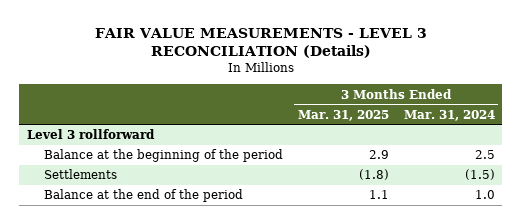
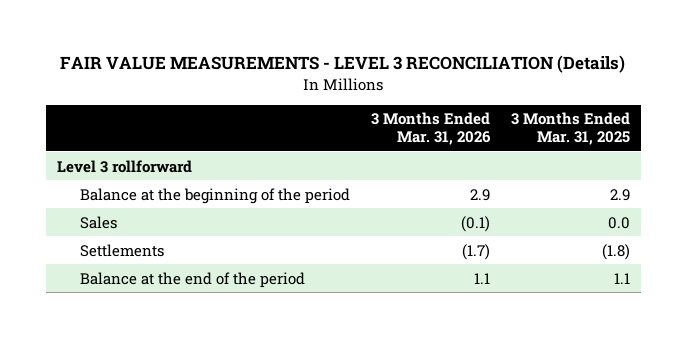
- | 3 Months Ended Mar. 31, 2025 | 3 Months Ended Mar. 31, 2024
+ | 3 Months Ended Mar. 31, 2026 | 3 Months Ended Mar. 31, 2025
+ Sales | (0.1) | 0.0

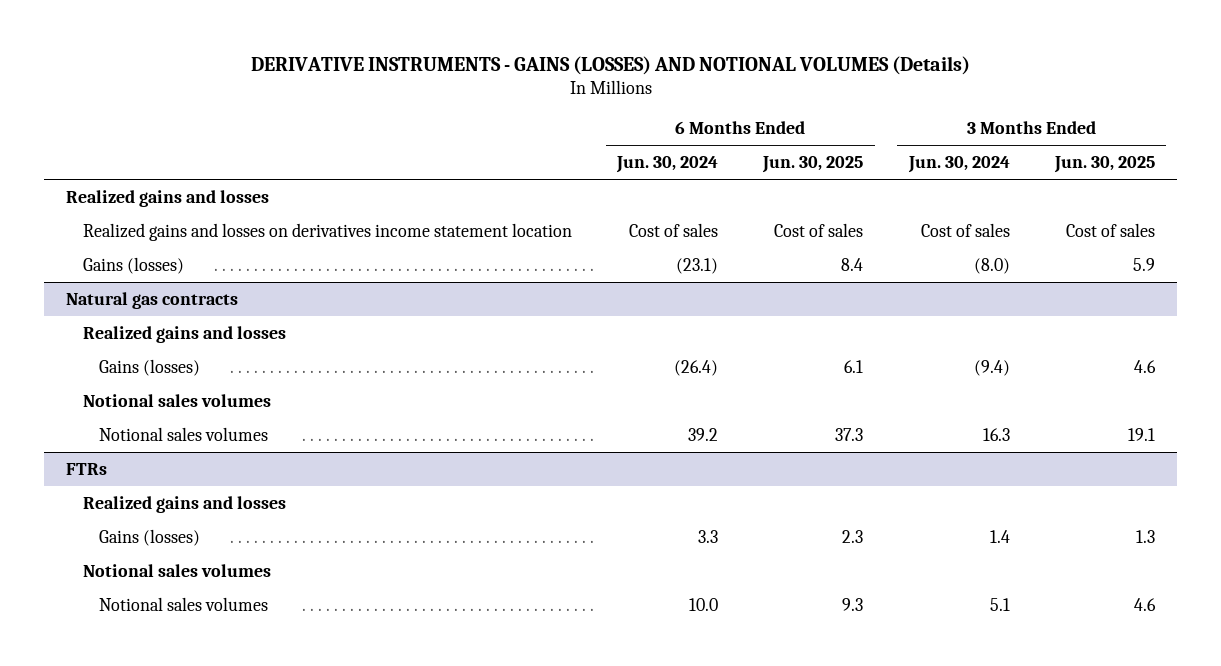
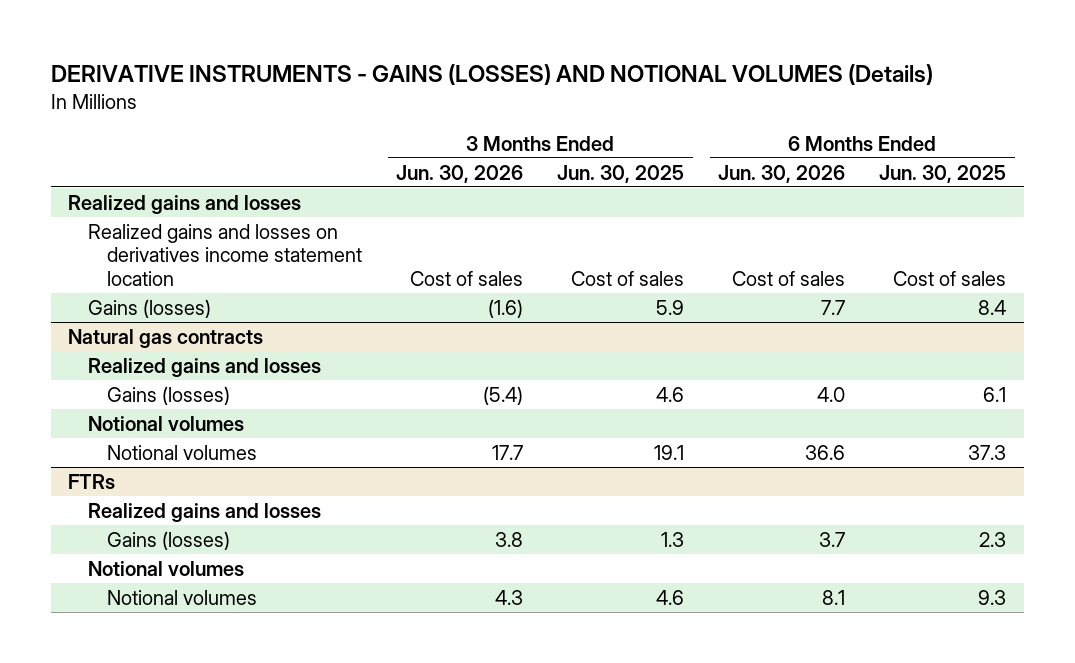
- | 6 Months Ended Jun. 30, 2024 | 6 Months Ended Jun. 30, 2025 | 3 Months Ended Jun. 30, 2024 | 3 Months Ended Jun. 30, 2025
+ | 3 Months Ended Jun. 30, 2026 | 3 Months Ended Jun. 30, 2025 | 6 Months Ended Jun. 30, 2026 | 6 Months Ended Jun. 30, 2025
@ Natural gas contracts
- Notional sales volumes
- Notional sales volumes | 39.2 | 37.3 | 16.3 | 19.1
+ Notional volumes
+ Notional volumes | 17.7 | 19.1 | 36.6 | 37.3
@ FTRs
- Notional sales volumes
- Notional sales volumes | 10.0 | 9.3 | 5.1 | 4.6
+ Notional volumes
+ Notional volumes | 4.3 | 4.6 | 8.1 | 9.3

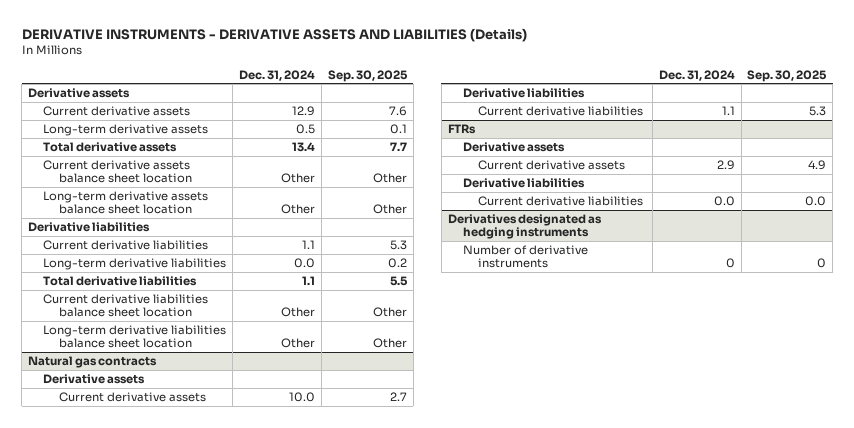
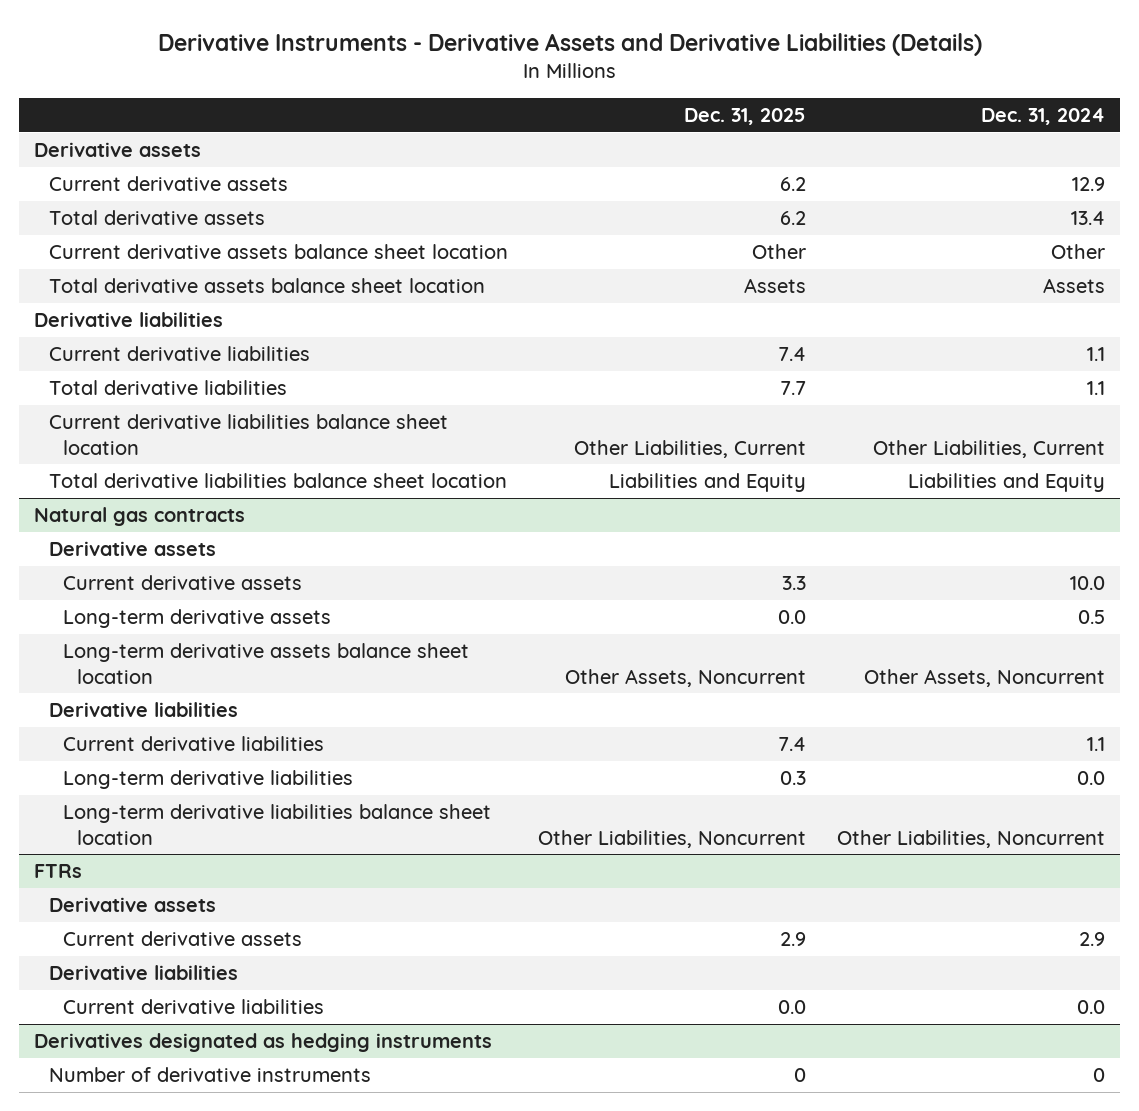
- DERIVATIVE INSTRUMENTS - DERIVATIVE ASSETS AND LIABILITIES (Details)
+ Derivative Instruments - Derivative Assets and Derivative Liabilities (Details)
- | Dec. 31, 2024 | Sep. 30, 2025
+ | Dec. 31, 2025 | Dec. 31, 2024
- Long-term derivative assets | 0.5 | 0.1
- Long-term derivative assets balance sheet location | Other | Other
+ Total derivative assets balance sheet location | Assets | Assets
- Long-term derivative liabilities | 0.0 | 0.2
- Current derivative liabilities balance sheet location | Other | Other
- Long-term derivative liabilities balance sheet location | Other | Other
+ Current derivative liabilities balance sheet location | Other Liabilities, Current | Other Liabilities, Current
+ Total derivative liabilities balance sheet location | Liabilities and Equity | Liabilities and Equity
@ Natural gas contracts
+ Long-term derivative assets | 0.0 | 0.5
+ Long-term derivative assets balance sheet location | Other Assets, Noncurrent | Other Assets, Noncurrent
+ Long-term derivative liabilities | 0.3 | 0.0
+ Long-term derivative liabilities balance sheet location | Other Liabilities, Noncurrent | Other Liabilities, Noncurrent

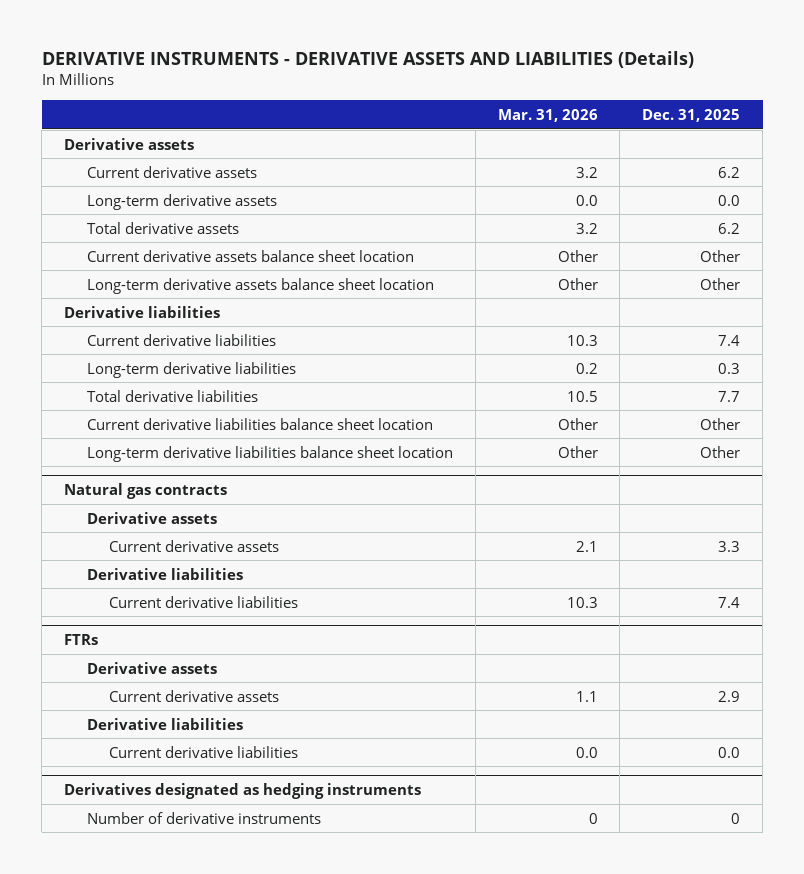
- Derivative Instruments - Derivative Assets and Derivative Liabilities (Details)
+ DERIVATIVE INSTRUMENTS - DERIVATIVE ASSETS AND LIABILITIES (Details)
- | Dec. 31, 2025 | Dec. 31, 2024
+ | Mar. 31, 2026 | Dec. 31, 2025
+ Long-term derivative assets | 0.0 | 0.0
- Total derivative assets balance sheet location | Assets | Assets
+ Long-term derivative assets balance sheet location | Other | Other
+ Long-term derivative liabilities | 0.2 | 0.3
- Current derivative liabilities balance sheet location | Other Liabilities, Current | Other Liabilities, Current
- Total derivative liabilities balance sheet location | Liabilities and Equity | Liabilities and Equity
+ Current derivative liabilities balance sheet location | Other | Other
+ Long-term derivative liabilities balance sheet location | Other | Other
@ Natural gas contracts
- Long-term derivative assets | 0.0 | 0.5
- Long-term derivative assets balance sheet location | Other Assets, Noncurrent | Other Assets, Noncurrent
- Long-term derivative liabilities | 0.3 | 0.0
- Long-term derivative liabilities balance sheet location | Other Liabilities, Noncurrent | Other Liabilities, Noncurrent

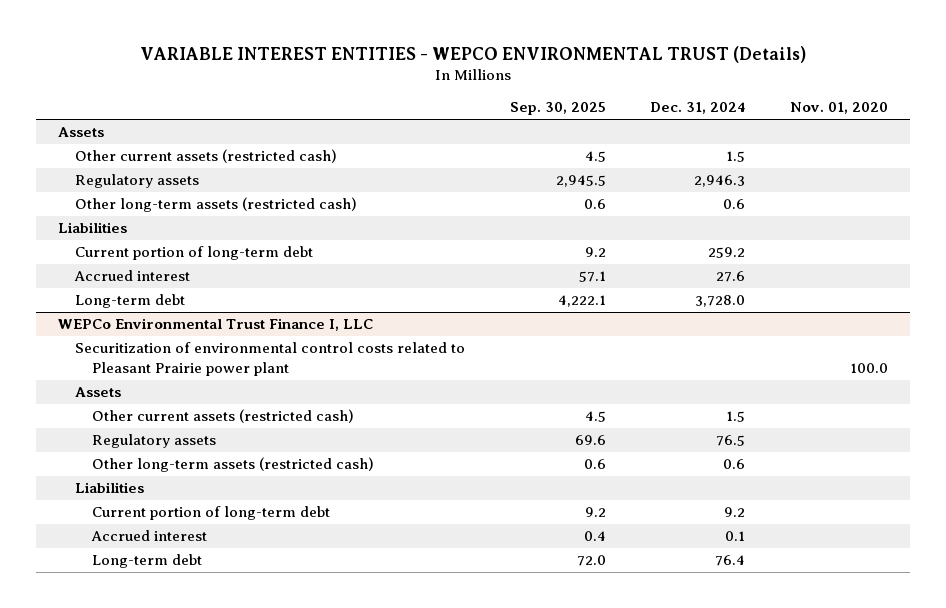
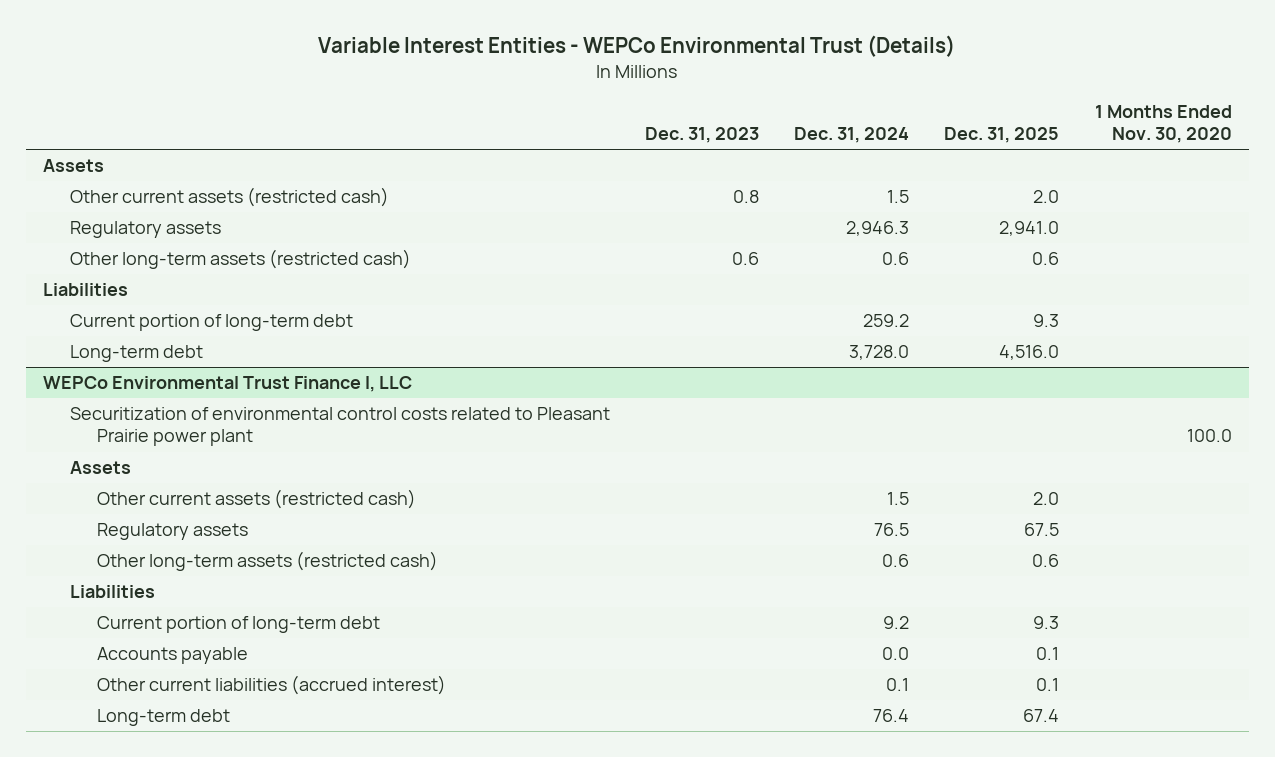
- VARIABLE INTEREST ENTITIES - WEPCO ENVIRONMENTAL TRUST (Details)
+ Variable Interest Entities - WEPCo Environmental Trust (Details)
- | Sep. 30, 2025 | Dec. 31, 2024 | Nov. 01, 2020
+ | Dec. 31, 2023 | Dec. 31, 2024 | Dec. 31, 2025 | 1 Months Ended Nov. 30, 2020
- Accrued interest | 57.1 | 27.6 |
@ WEPCo Environmental Trust Finance I, LLC
- Accrued interest | 0.4 | 0.1 |
+ Accounts payable | | 0.0 | 0.1 |
+ Other current liabilities (accrued interest) | | 0.1 | 0.1 |

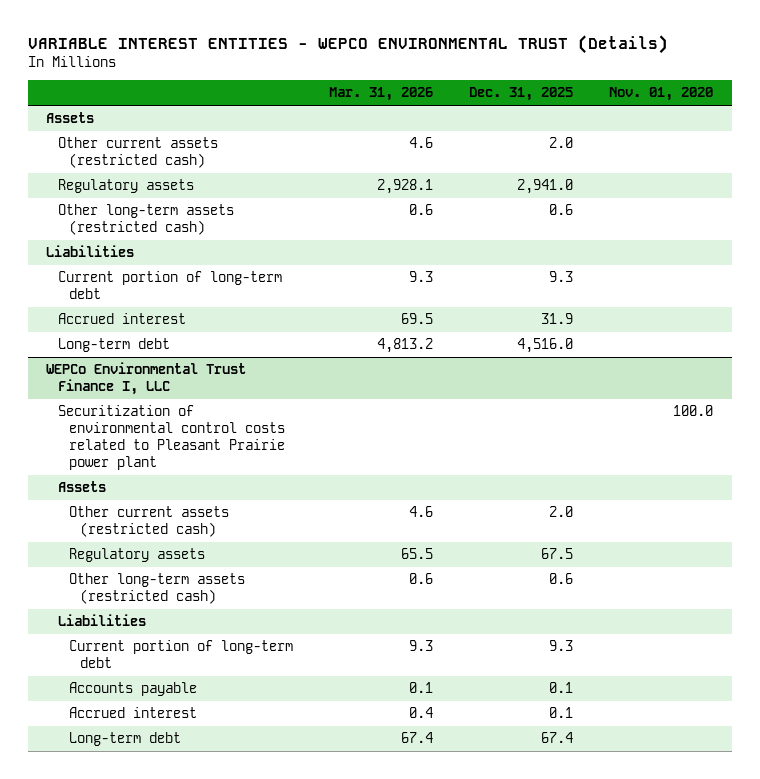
- Variable Interest Entities - WEPCo Environmental Trust (Details)
+ VARIABLE INTEREST ENTITIES - WEPCO ENVIRONMENTAL TRUST (Details)
- | Dec. 31, 2023 | Dec. 31, 2024 | Dec. 31, 2025 | 1 Months Ended Nov. 30, 2020
+ | Mar. 31, 2026 | Dec. 31, 2025 | Nov. 01, 2020
+ Accrued interest | 69.5 | 31.9 |
@ WEPCo Environmental Trust Finance I, LLC
- Other current liabilities (accrued interest) | | 0.1 | 0.1 |
+ Accrued interest | 0.4 | 0.1 |

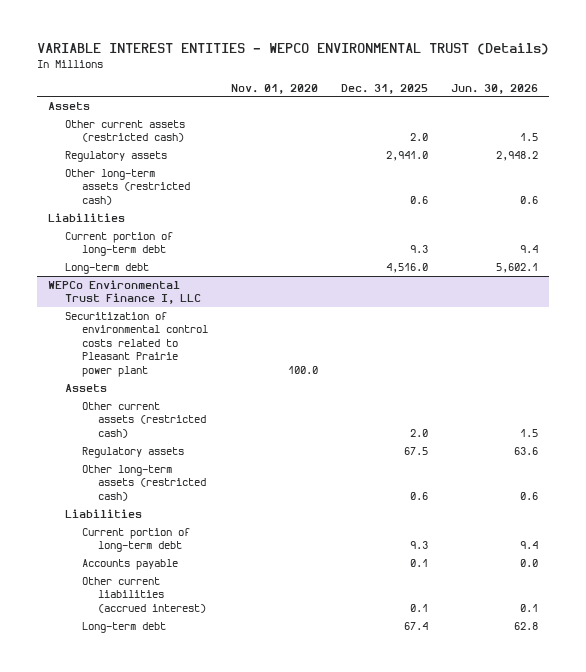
- | Mar. 31, 2026 | Dec. 31, 2025 | Nov. 01, 2020
+ | Nov. 01, 2020 | Dec. 31, 2025 | Jun. 30, 2026
- Accrued interest | 69.5 | 31.9 |
@ WEPCo Environmental Trust Finance I, LLC
- Accrued interest | 0.4 | 0.1 |
+ Other current liabilities (accrued interest) | | 0.1 | 0.1

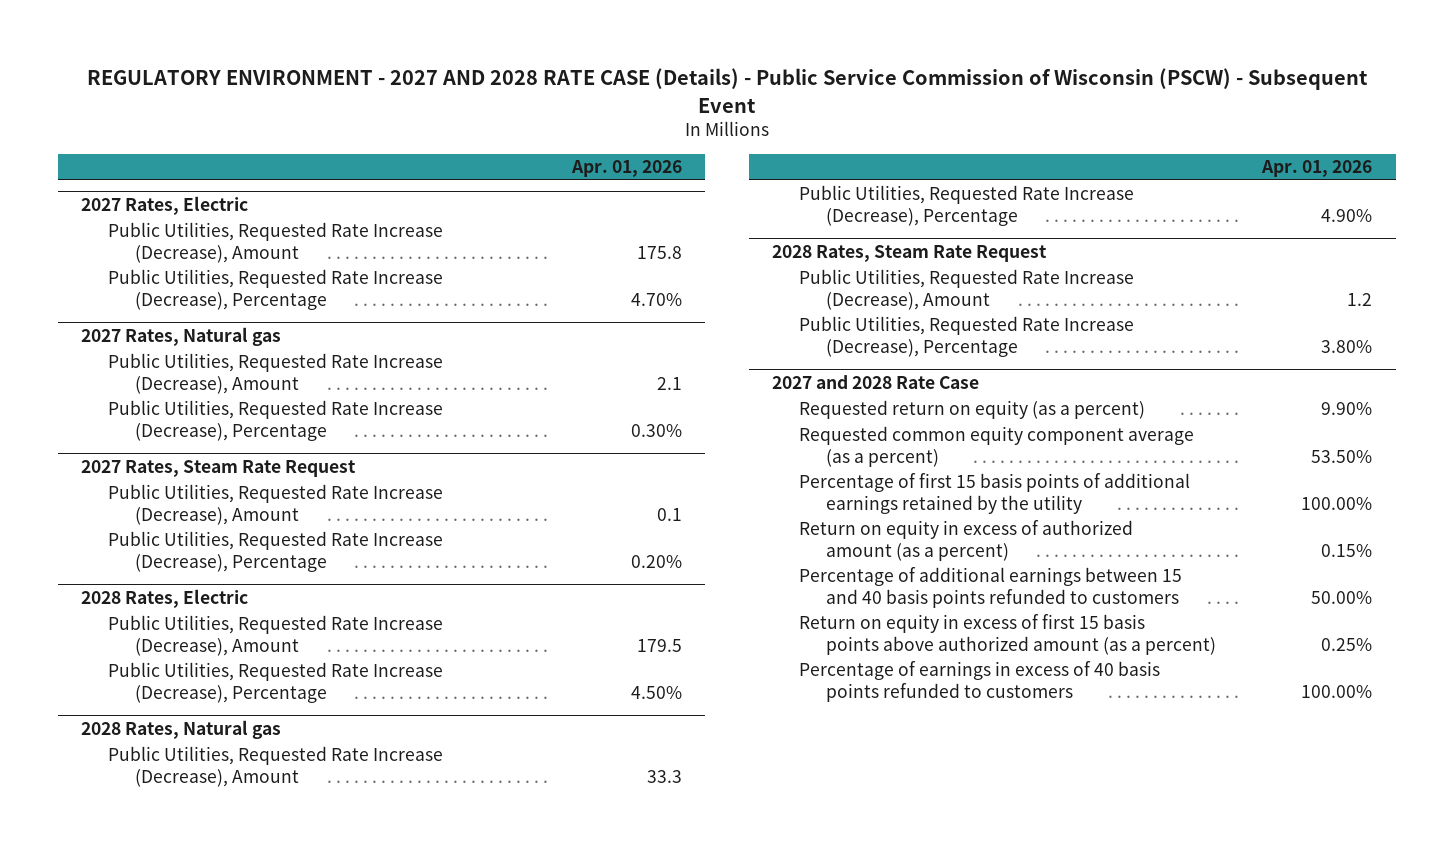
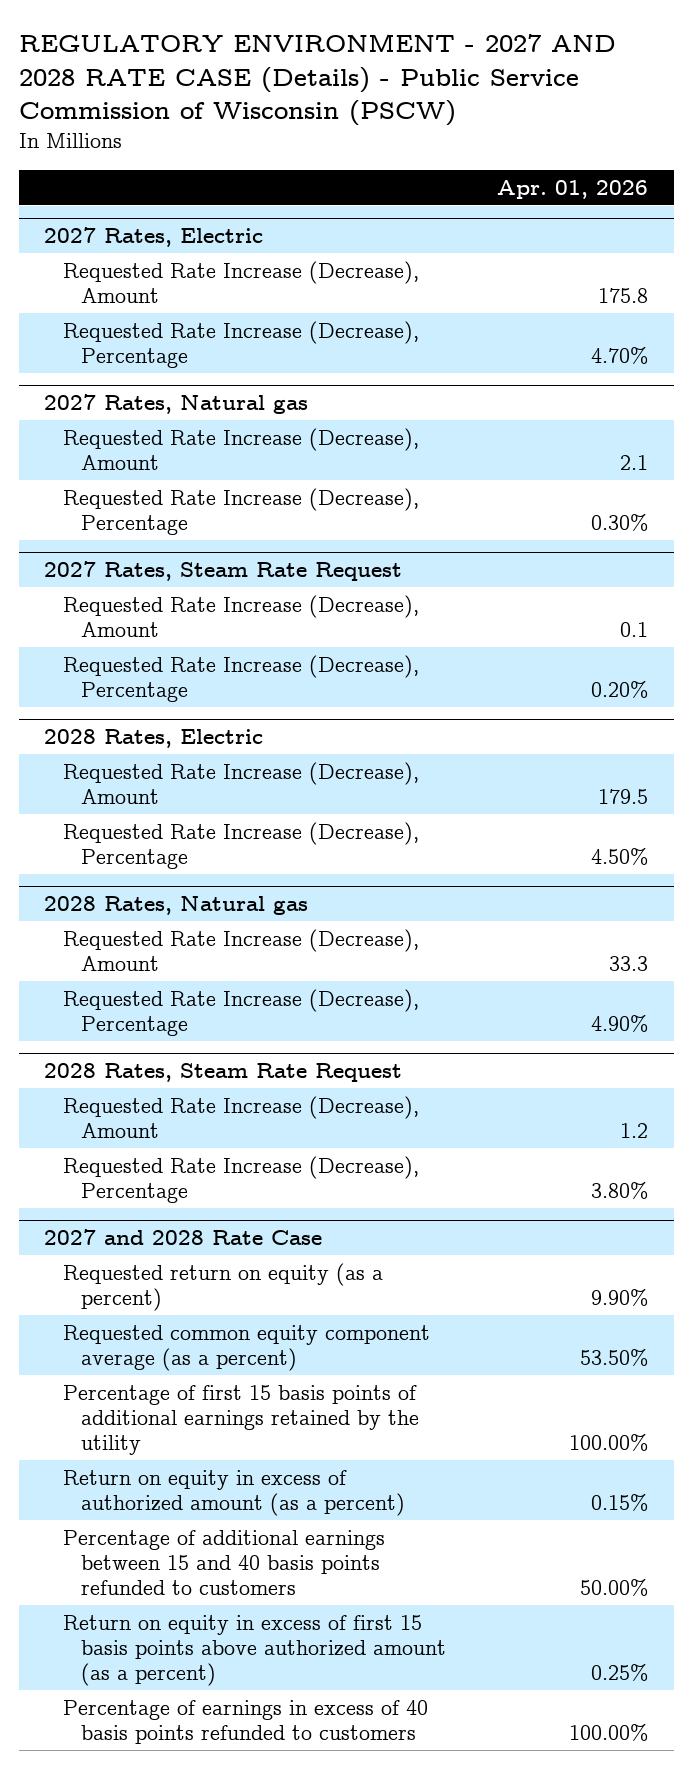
- REGULATORY ENVIRONMENT - 2027 AND 2028 RATE CASE (Details) - Public Service Commission of Wisconsin (PSCW) - Subsequent Event
+ REGULATORY ENVIRONMENT - 2027 AND 2028 RATE CASE (Details) - Public Service Commission of Wisconsin (PSCW)
@ 2027 Rates, Electric
- Public Utilities, Requested Rate Increase (Decrease), Amount | 175.8
- Public Utilities, Requested Rate Increase (Decrease), Percentage | 4.70%
+ Requested Rate Increase (Decrease), Amount | 175.8
+ Requested Rate Increase (Decrease), Percentage | 4.70%
@ 2027 Rates, Natural gas
- Public Utilities, Requested Rate Increase (Decrease), Amount | 2.1
- Public Utilities, Requested Rate Increase (Decrease), Percentage | 0.30%
+ Requested Rate Increase (Decrease), Amount | 2.1
+ Requested Rate Increase (Decrease), Percentage | 0.30%
@ 2027 Rates, Steam Rate Request
- Public Utilities, Requested Rate Increase (Decrease), Amount | 0.1
- Public Utilities, Requested Rate Increase (Decrease), Percentage | 0.20%
+ Requested Rate Increase (Decrease), Amount | 0.1
+ Requested Rate Increase (Decrease), Percentage | 0.20%
@ 2028 Rates, Electric
- Public Utilities, Requested Rate Increase (Decrease), Amount | 179.5
- Public Utilities, Requested Rate Increase (Decrease), Percentage | 4.50%
+ Requested Rate Increase (Decrease), Amount | 179.5
+ Requested Rate Increase (Decrease), Percentage | 4.50%
@ 2028 Rates, Natural gas
- Public Utilities, Requested Rate Increase (Decrease), Amount | 33.3
- Public Utilities, Requested Rate Increase (Decrease), Percentage | 4.90%
+ Requested Rate Increase (Decrease), Amount | 33.3
+ Requested Rate Increase (Decrease), Percentage | 4.90%
@ 2028 Rates, Steam Rate Request
- Public Utilities, Requested Rate Increase (Decrease), Amount | 1.2
- Public Utilities, Requested Rate Increase (Decrease), Percentage | 3.80%
+ Requested Rate Increase (Decrease), Amount | 1.2
+ Requested Rate Increase (Decrease), Percentage | 3.80%

